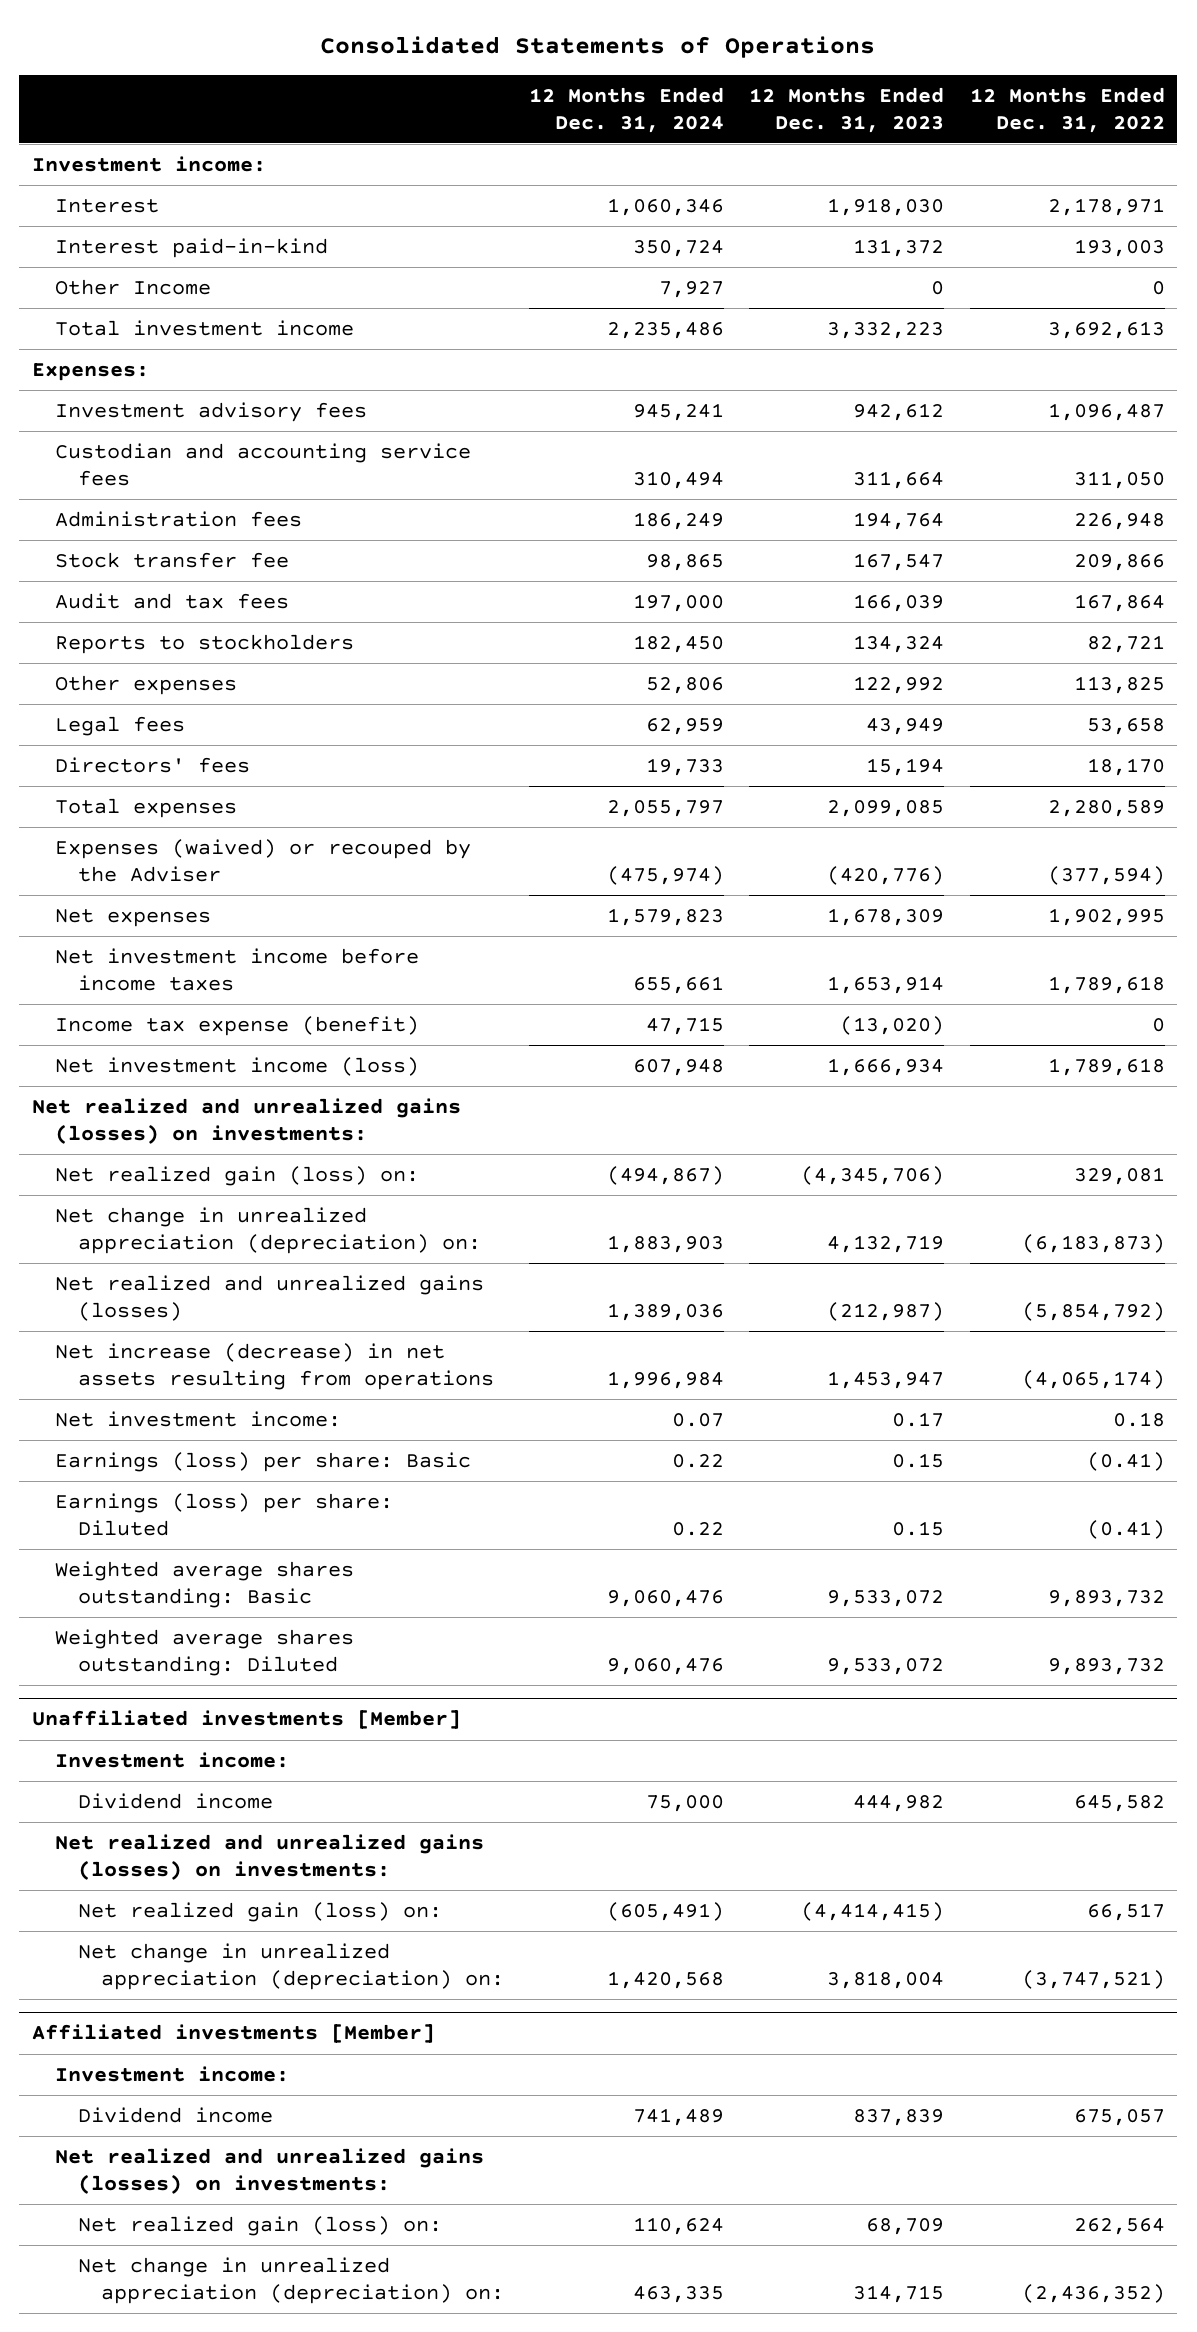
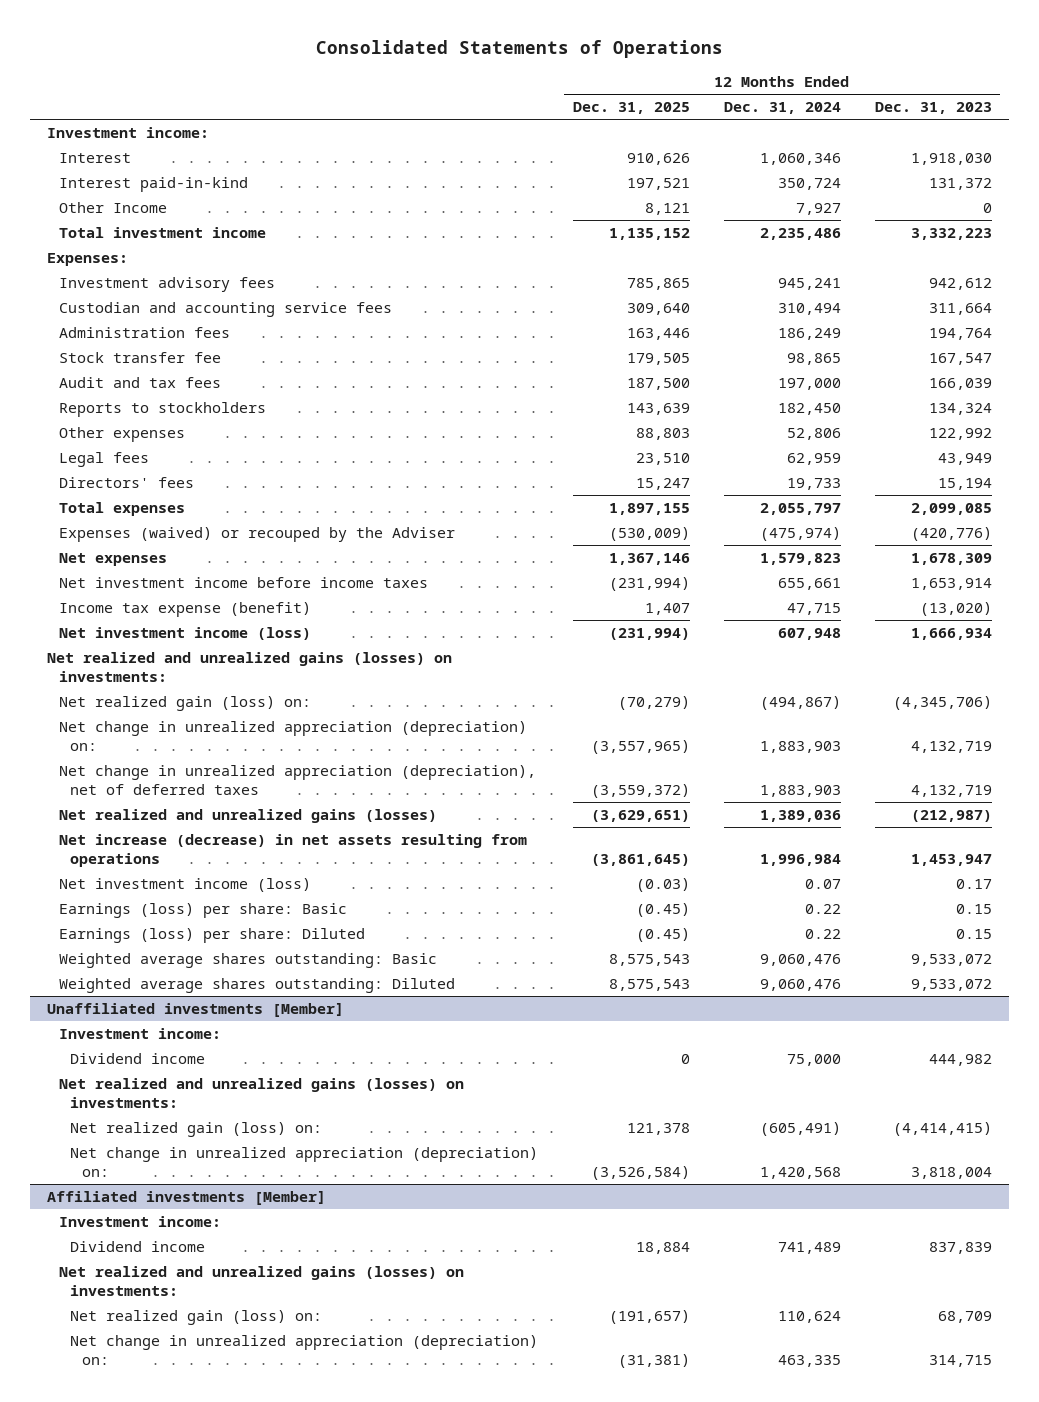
- | 12 Months Ended Dec. 31, 2024 | 12 Months Ended Dec. 31, 2023 | 12 Months Ended Dec. 31, 2022
+ | 12 Months Ended Dec. 31, 2025 | 12 Months Ended Dec. 31, 2024 | 12 Months Ended Dec. 31, 2023
+ Net change in unrealized appreciation (depreciation), net of deferred taxes | (3,559,372) | 1,883,903 | 4,132,719
- Net investment income: | 0.07 | 0.17 | 0.18
+ Net investment income (loss) | (0.03) | 0.07 | 0.17

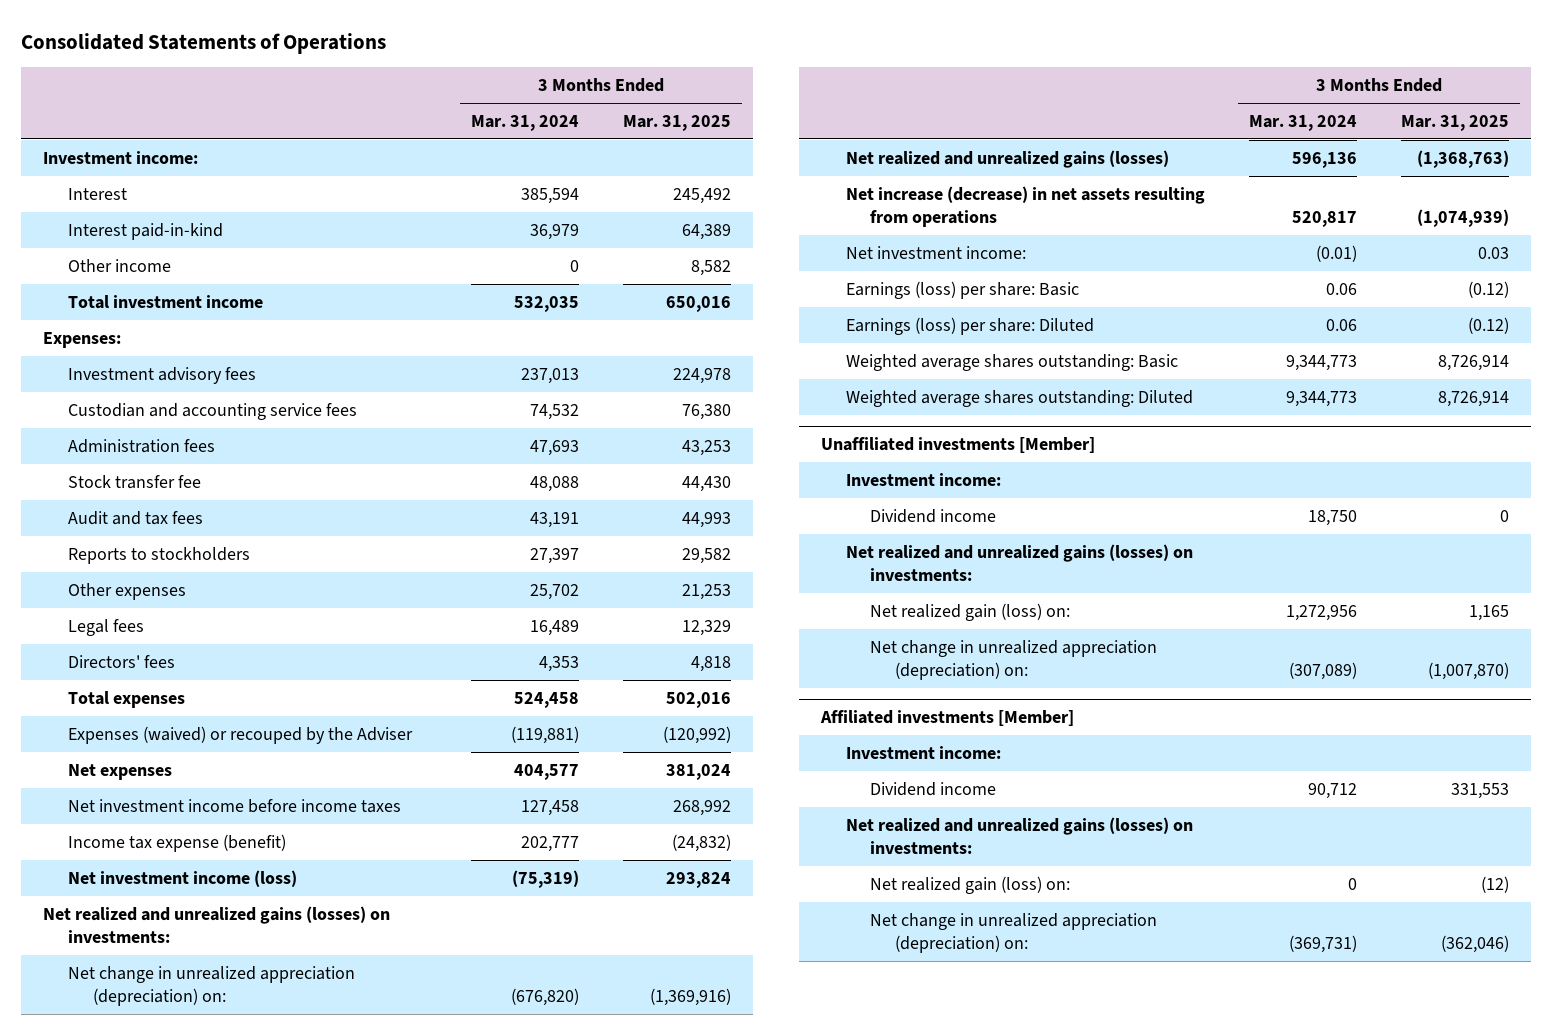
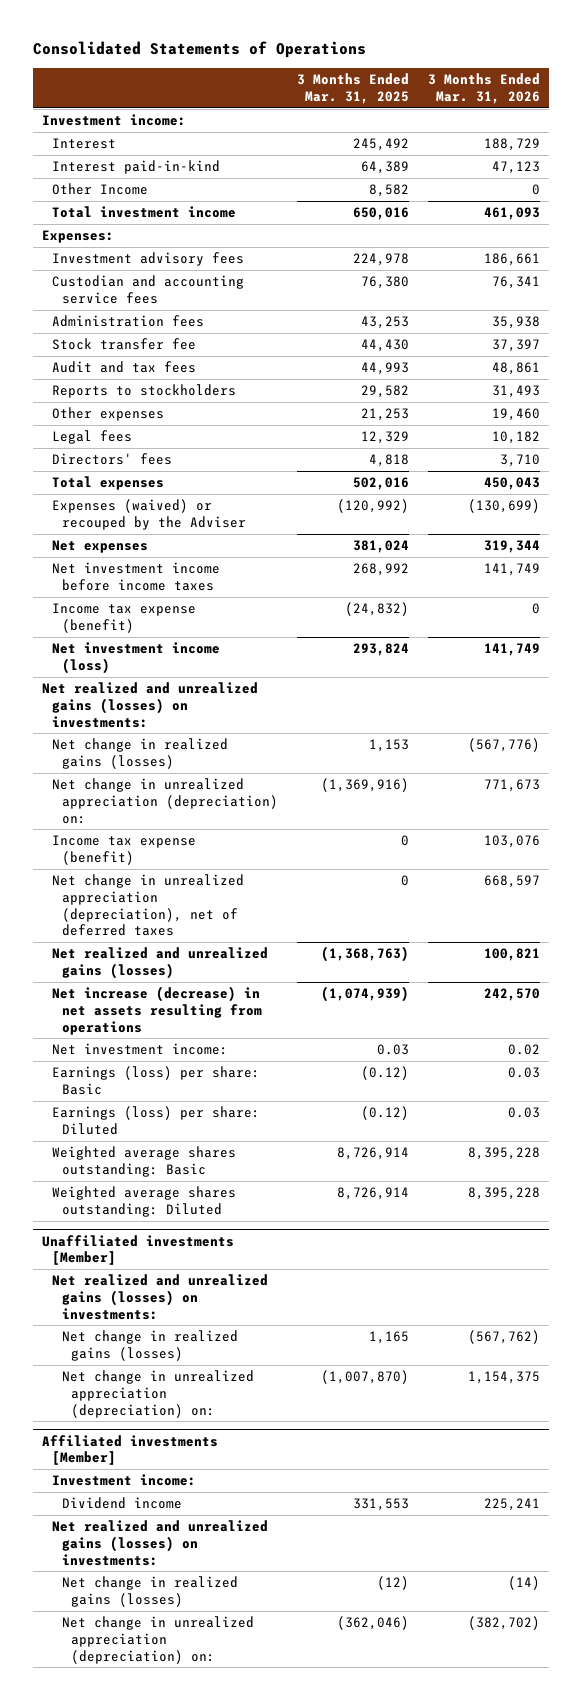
- | 3 Months Ended Mar. 31, 2024 | 3 Months Ended Mar. 31, 2025
+ | 3 Months Ended Mar. 31, 2025 | 3 Months Ended Mar. 31, 2026
- Other income | 0 | 8,582
+ Other Income | 8,582 | 0
+ Net change in realized gains (losses) | 1,153 | (567,776)
+ Income tax expense (benefit) | 0 | 103,076
+ Net change in unrealized appreciation (depreciation), net of deferred taxes | 0 | 668,597
@ Unaffiliated investments [Member]
- Investment income:
- Dividend income | 18,750 | 0
- Net realized gain (loss) on: | 1,272,956 | 1,165
+ Net change in realized gains (losses) | 1,165 | (567,762)
@ Affiliated investments [Member]
- Net realized gain (loss) on: | 0 | (12)
+ Net change in realized gains (losses) | (12) | (14)

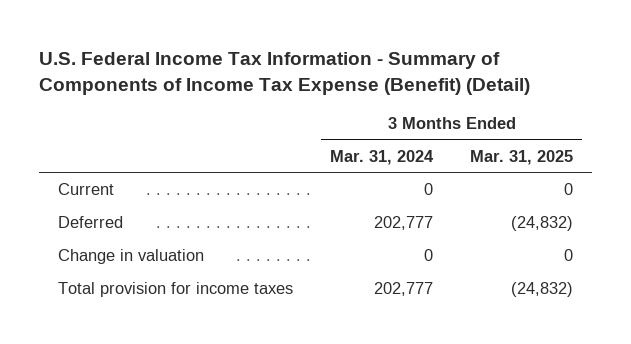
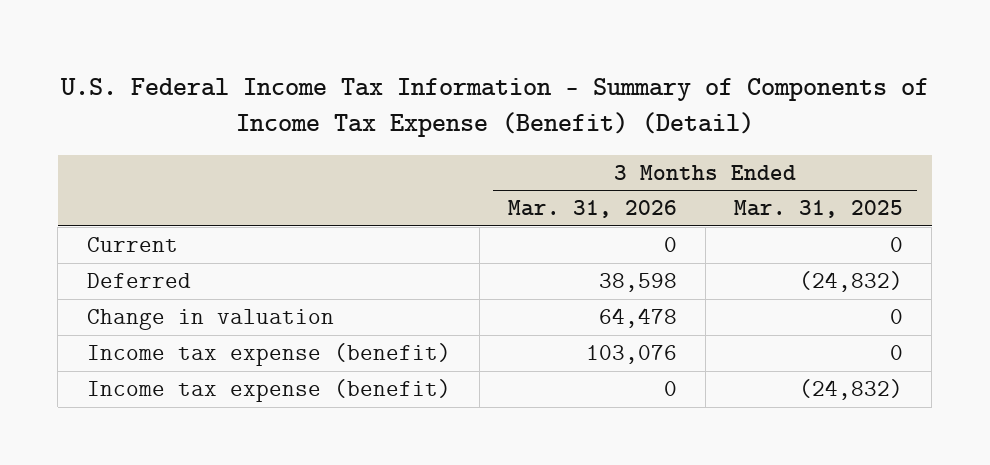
- | 3 Months Ended Mar. 31, 2024 | 3 Months Ended Mar. 31, 2025
+ | 3 Months Ended Mar. 31, 2026 | 3 Months Ended Mar. 31, 2025
- Total provision for income taxes | 202,777 | (24,832)
+ Income tax expense (benefit) | 103,076 | 0
+ Income tax expense (benefit) | 0 | (24,832)

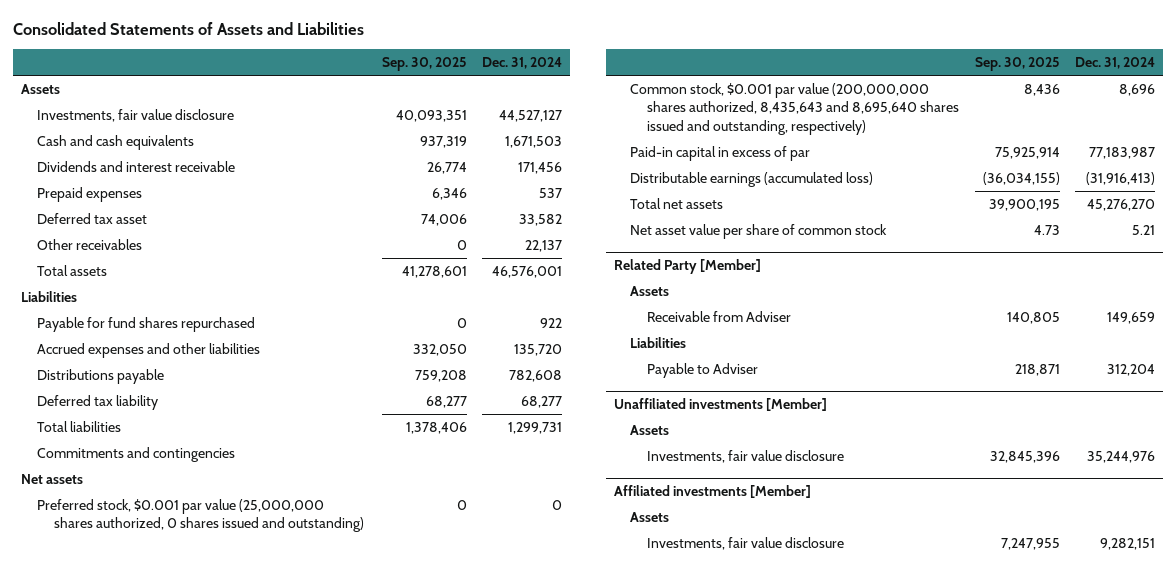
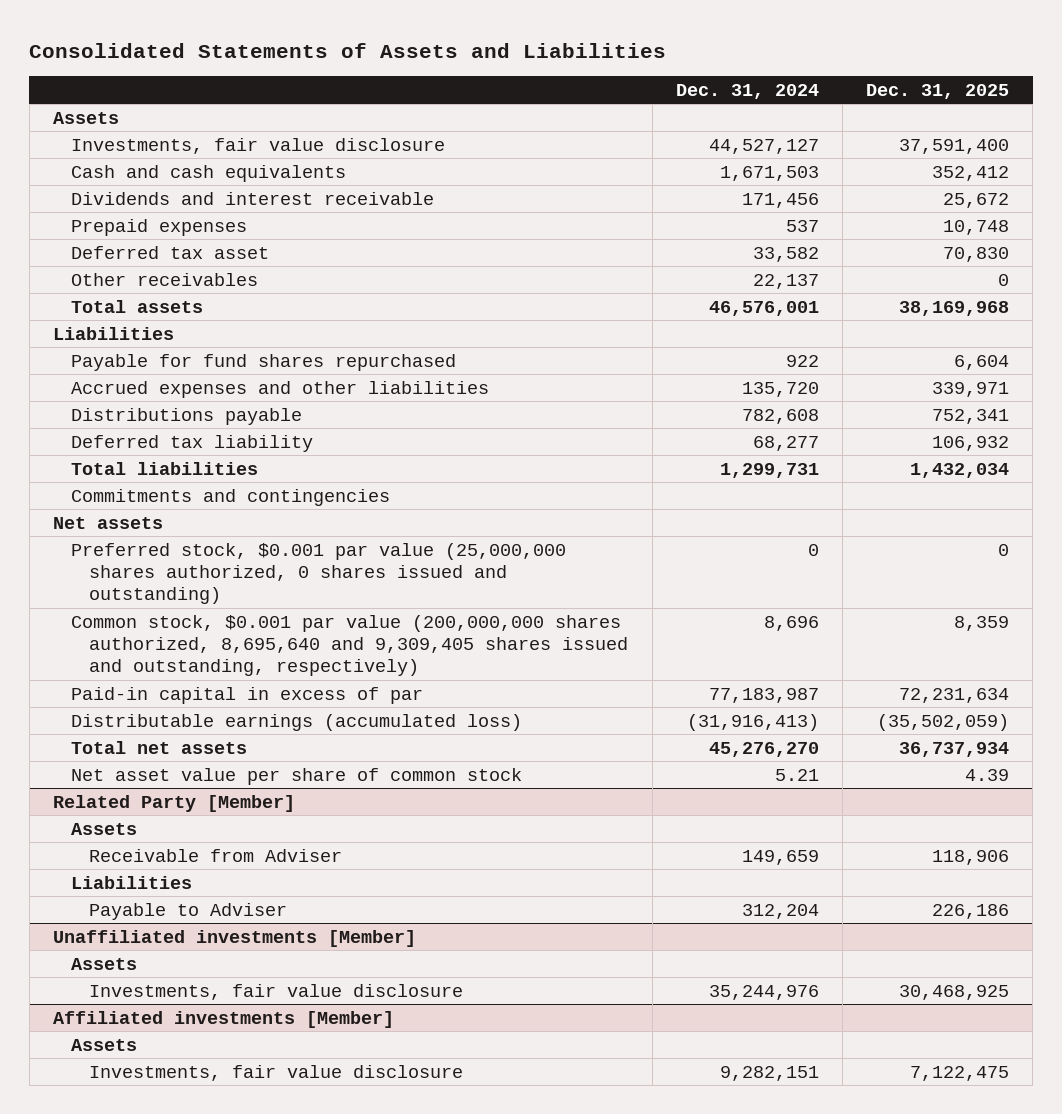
- | Sep. 30, 2025 | Dec. 31, 2024
+ | Dec. 31, 2024 | Dec. 31, 2025
- Common stock, $0.001 par value (200,000,000 shares authorized, 8,435,643 and 8,695,640 shares issued and outstanding, respectively) | 8,436 | 8,696
+ Common stock, $0.001 par value (200,000,000 shares authorized, 8,695,640 and 9,309,405 shares issued and outstanding, respectively) | 8,696 | 8,359

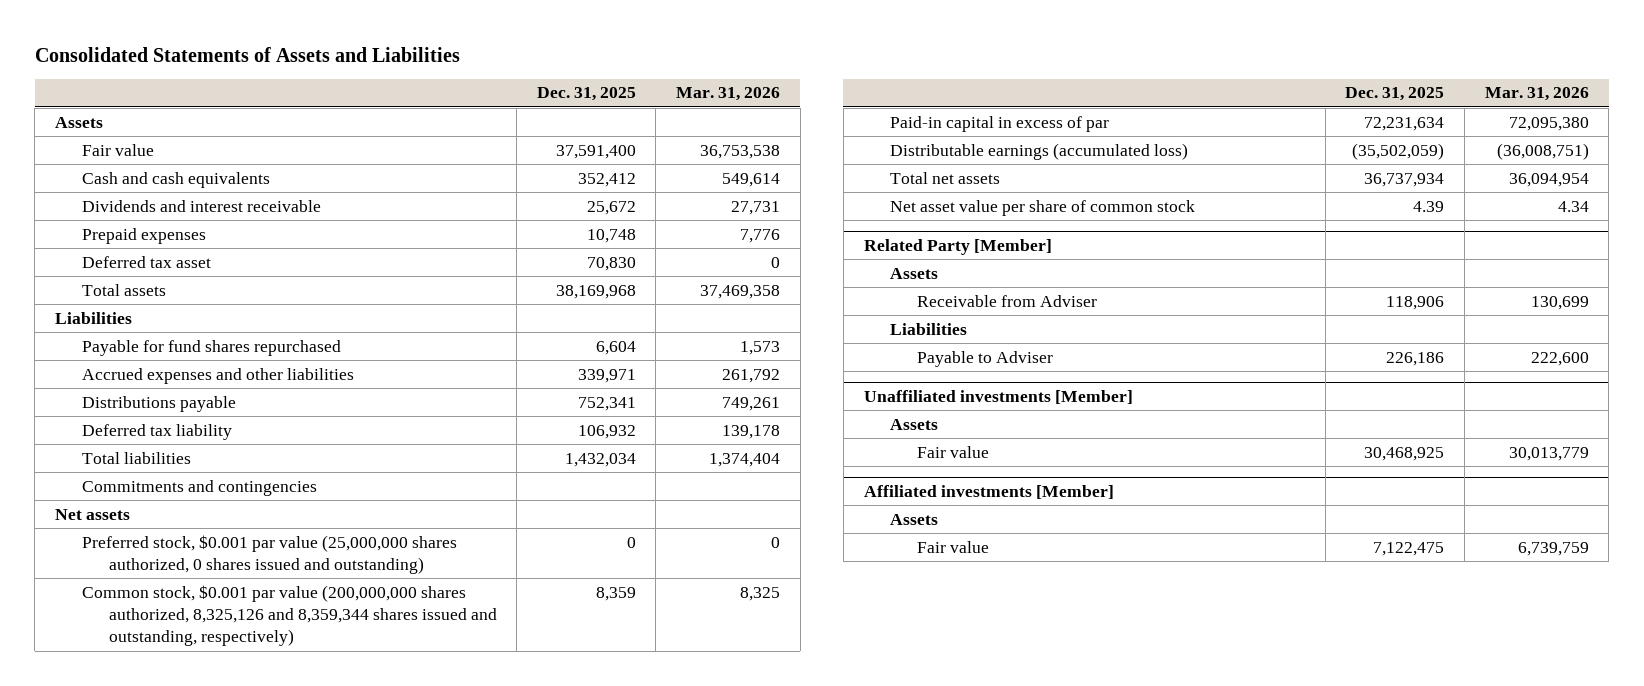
- | Dec. 31, 2024 | Dec. 31, 2025
+ | Dec. 31, 2025 | Mar. 31, 2026
- Investments, fair value disclosure | 44,527,127 | 37,591,400
+ Fair value | 37,591,400 | 36,753,538
- Other receivables | 22,137 | 0
- Common stock, $0.001 par value (200,000,000 shares authorized, 8,695,640 and 9,309,405 shares issued and outstanding, respectively) | 8,696 | 8,359
+ Common stock, $0.001 par value (200,000,000 shares authorized, 8,325,126 and 8,359,344 shares issued and outstanding, respectively) | 8,359 | 8,325
@ Unaffiliated investments [Member]
- Investments, fair value disclosure | 35,244,976 | 30,468,925
+ Fair value | 30,468,925 | 30,013,779
@ Affiliated investments [Member]
- Investments, fair value disclosure | 9,282,151 | 7,122,475
+ Fair value | 7,122,475 | 6,739,759

